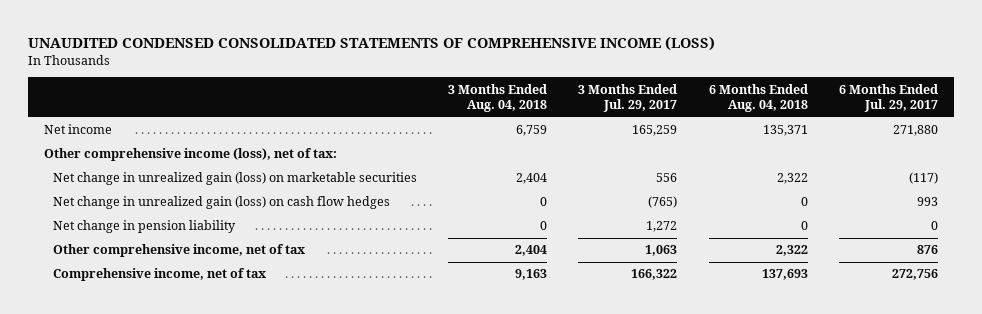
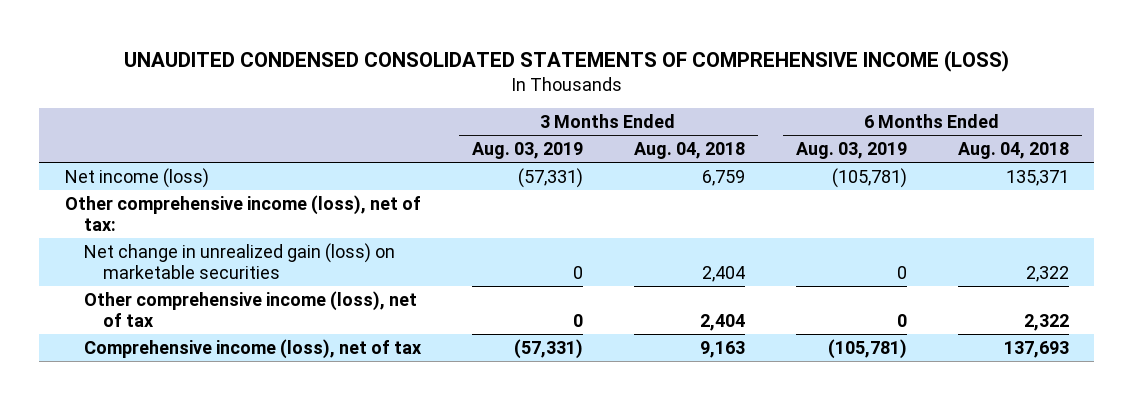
- | 3 Months Ended Aug. 04, 2018 | 3 Months Ended Jul. 29, 2017 | 6 Months Ended Aug. 04, 2018 | 6 Months Ended Jul. 29, 2017
+ | 3 Months Ended Aug. 03, 2019 | 3 Months Ended Aug. 04, 2018 | 6 Months Ended Aug. 03, 2019 | 6 Months Ended Aug. 04, 2018
- Net income | 6,759 | 165,259 | 135,371 | 271,880
+ Net income (loss) | (57,331) | 6,759 | (105,781) | 135,371
- Net change in unrealized gain (loss) on cash flow hedges | 0 | (765) | 0 | 993
- Net change in pension liability | 0 | 1,272 | 0 | 0
- Other comprehensive income, net of tax | 2,404 | 1,063 | 2,322 | 876
- Comprehensive income, net of tax | 9,163 | 166,322 | 137,693 | 272,756
+ Other comprehensive income (loss), net of tax | 0 | 2,404 | 0 | 2,322
+ Comprehensive income (loss), net of tax | (57,331) | 9,163 | (105,781) | 137,693

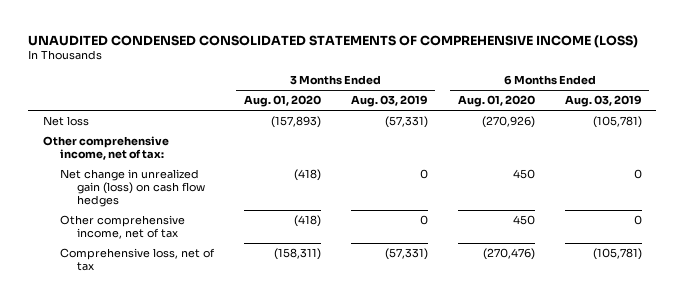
- | 3 Months Ended Aug. 03, 2019 | 3 Months Ended Aug. 04, 2018 | 6 Months Ended Aug. 03, 2019 | 6 Months Ended Aug. 04, 2018
+ | 3 Months Ended Aug. 01, 2020 | 3 Months Ended Aug. 03, 2019 | 6 Months Ended Aug. 01, 2020 | 6 Months Ended Aug. 03, 2019
- Net income (loss) | (57,331) | 6,759 | (105,781) | 135,371
- Other comprehensive income (loss), net of tax:
- Net change in unrealized gain (loss) on marketable securities | 0 | 2,404 | 0 | 2,322
- Other comprehensive income (loss), net of tax | 0 | 2,404 | 0 | 2,322
- Comprehensive income (loss), net of tax | (57,331) | 9,163 | (105,781) | 137,693
+ Net loss | (157,893) | (57,331) | (270,926) | (105,781)
+ Other comprehensive income, net of tax:
+ Net change in unrealized gain (loss) on cash flow hedges | (418) | 0 | 450 | 0
+ Other comprehensive income, net of tax | (418) | 0 | 450 | 0
+ Comprehensive loss, net of tax | (158,311) | (57,331) | (270,476) | (105,781)

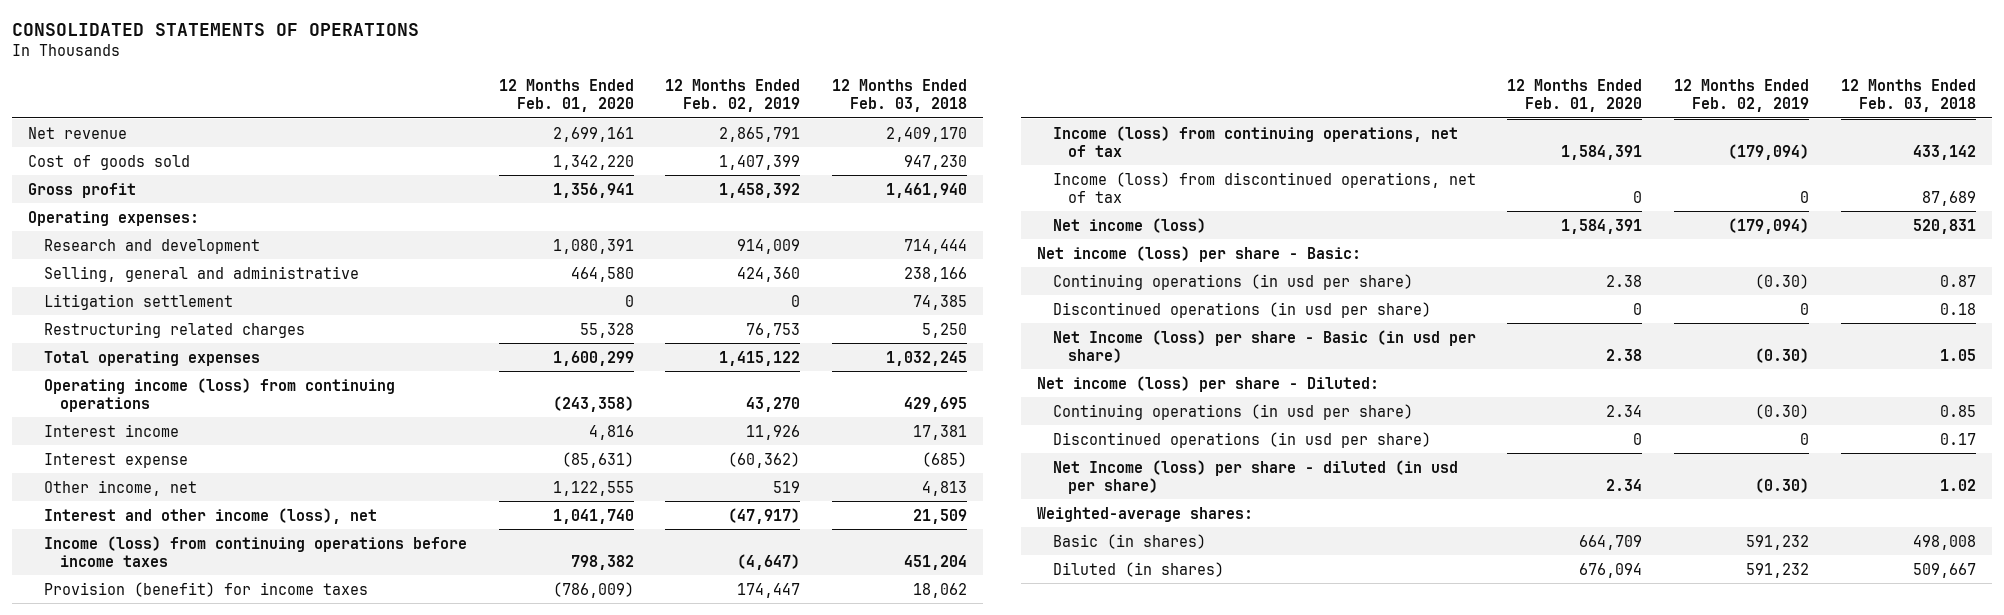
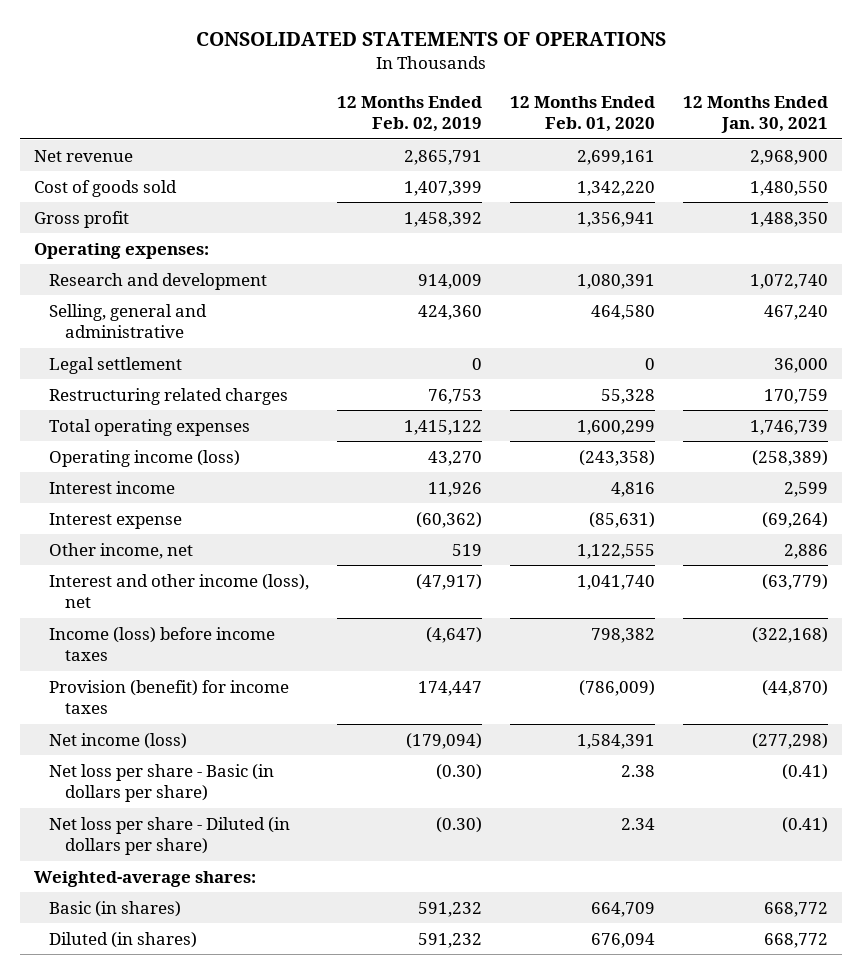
- | 12 Months Ended Feb. 01, 2020 | 12 Months Ended Feb. 02, 2019 | 12 Months Ended Feb. 03, 2018
+ | 12 Months Ended Feb. 02, 2019 | 12 Months Ended Feb. 01, 2020 | 12 Months Ended Jan. 30, 2021
- Litigation settlement | 0 | 0 | 74,385
+ Legal settlement | 0 | 0 | 36,000
- Operating income (loss) from continuing operations | (243,358) | 43,270 | 429,695
+ Operating income (loss) | 43,270 | (243,358) | (258,389)
- Income (loss) from continuing operations before income taxes | 798,382 | (4,647) | 451,204
+ Income (loss) before income taxes | (4,647) | 798,382 | (322,168)
- Income (loss) from continuing operations, net of tax | 1,584,391 | (179,094) | 433,142
- Income (loss) from discontinued operations, net of tax | 0 | 0 | 87,689
- Net income (loss) per share - Basic:
- Continuing operations (in usd per share) | 2.38 | (0.30) | 0.87
- Discontinued operations (in usd per share) | 0 | 0 | 0.18
- Net Income (loss) per share - Basic (in usd per share) | 2.38 | (0.30) | 1.05
- Net income (loss) per share - Diluted:
- Continuing operations (in usd per share) | 2.34 | (0.30) | 0.85
- Discontinued operations (in usd per share) | 0 | 0 | 0.17
- Net Income (loss) per share - diluted (in usd per share) | 2.34 | (0.30) | 1.02
+ Net loss per share - Basic (in dollars per share) | (0.30) | 2.38 | (0.41)
+ Net loss per share - Diluted (in dollars per share) | (0.30) | 2.34 | (0.41)

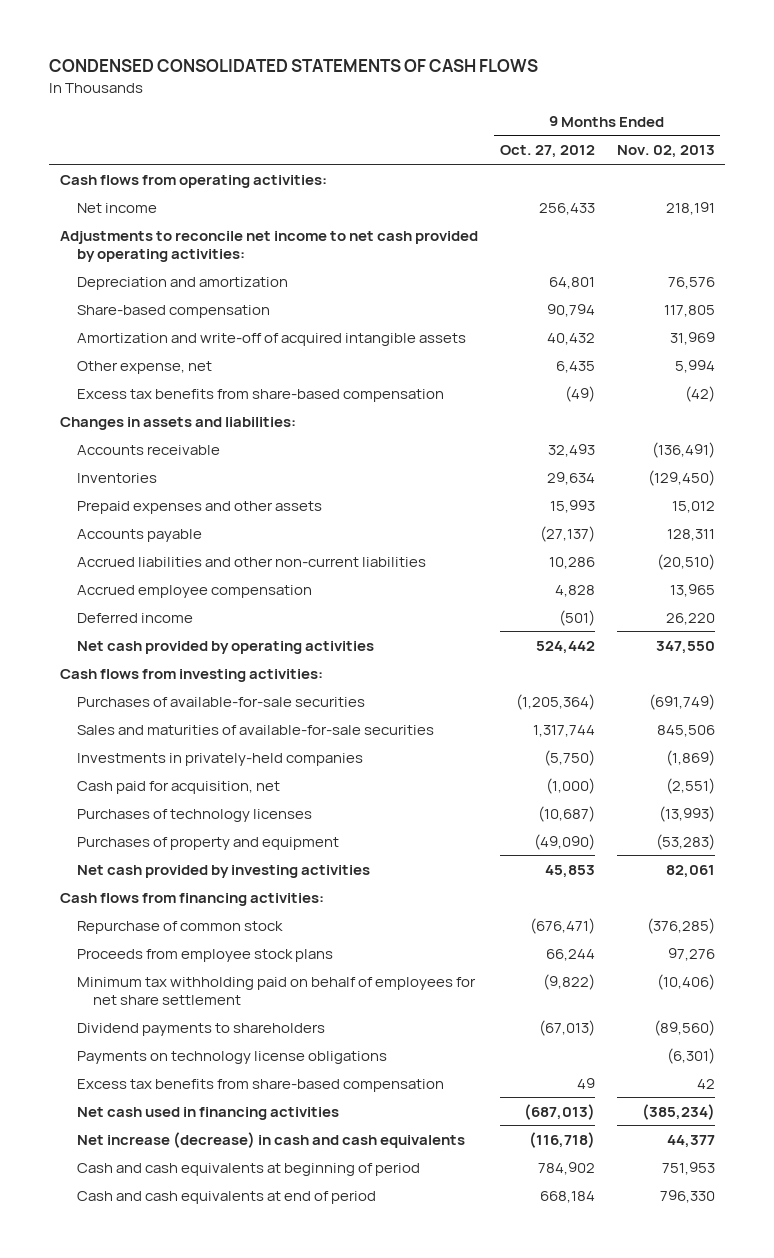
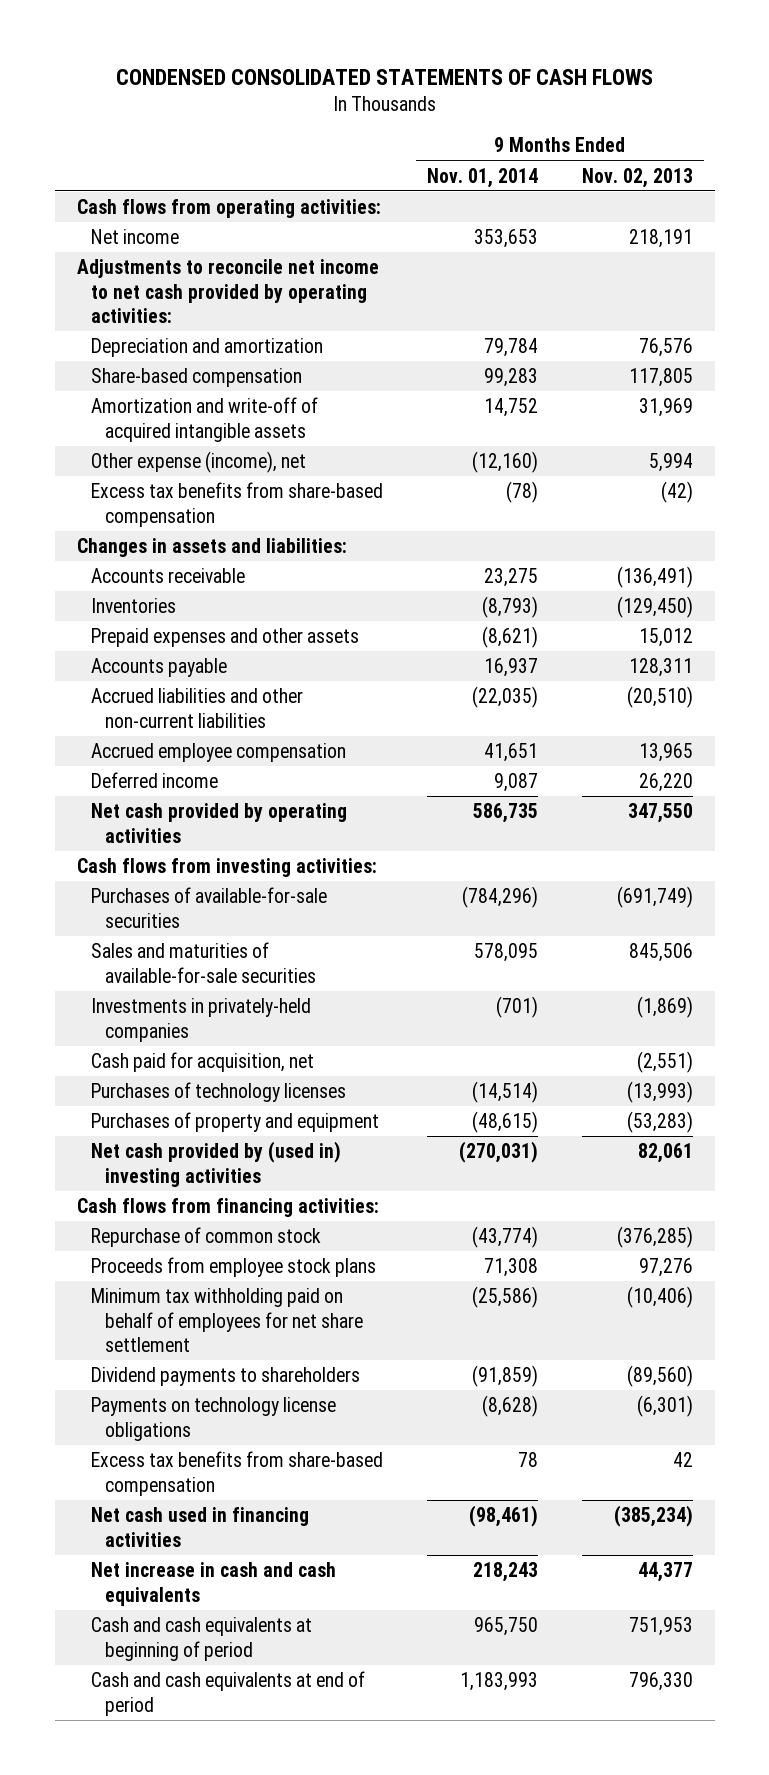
- | 9 Months Ended Oct. 27, 2012 | 9 Months Ended Nov. 02, 2013
+ | 9 Months Ended Nov. 01, 2014 | 9 Months Ended Nov. 02, 2013
- Other expense, net | 6,435 | 5,994
+ Other expense (income), net | (12,160) | 5,994
- Net cash provided by investing activities | 45,853 | 82,061
+ Net cash provided by (used in) investing activities | (270,031) | 82,061
- Net increase (decrease) in cash and cash equivalents | (116,718) | 44,377
+ Net increase in cash and cash equivalents | 218,243 | 44,377

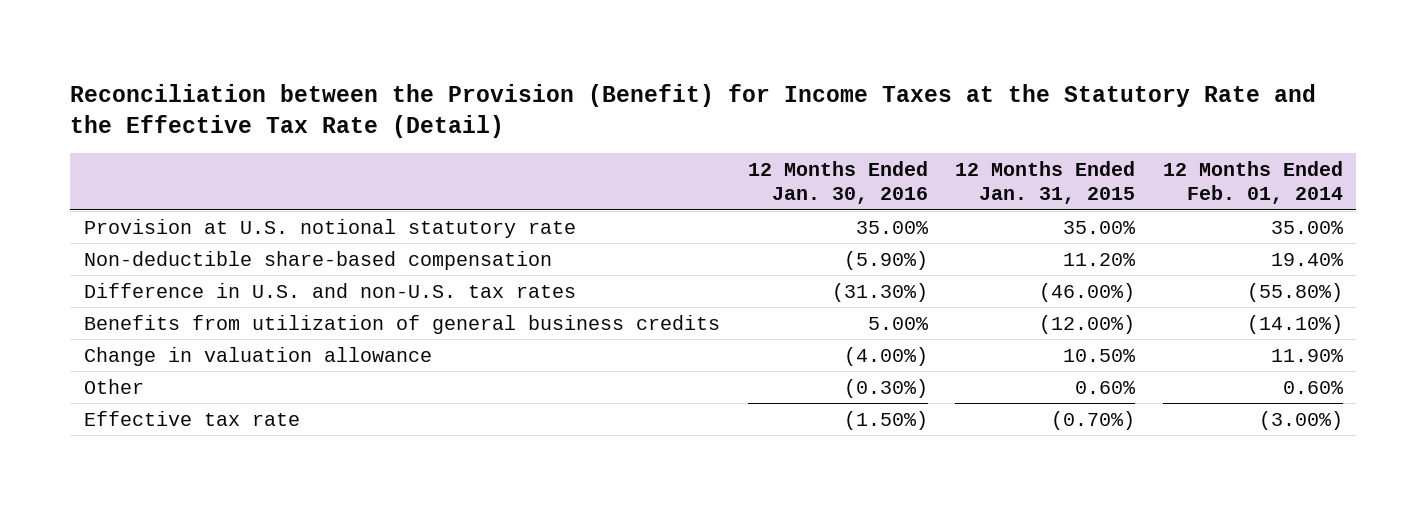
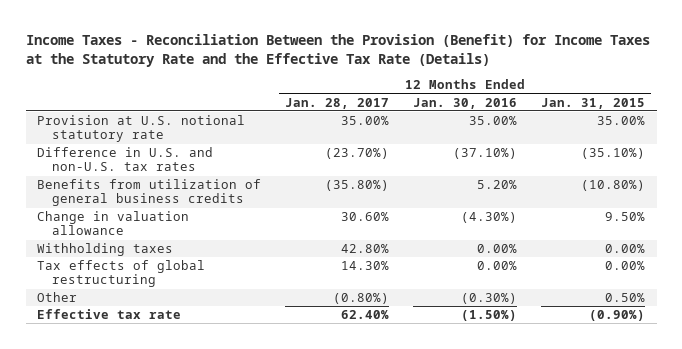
- Reconciliation between the Provision (Benefit) for Income Taxes at the Statutory Rate and the Effective Tax Rate (Detail)
+ Income Taxes - Reconciliation Between the Provision (Benefit) for Income Taxes at the Statutory Rate and the Effective Tax Rate (Details)
- | 12 Months Ended Jan. 30, 2016 | 12 Months Ended Jan. 31, 2015 | 12 Months Ended Feb. 01, 2014
+ | 12 Months Ended Jan. 28, 2017 | 12 Months Ended Jan. 30, 2016 | 12 Months Ended Jan. 31, 2015
- Non-deductible share-based compensation | (5.90%) | 11.20% | 19.40%
- Difference in U.S. and non-U.S. tax rates | (31.30%) | (46.00%) | (55.80%)
- Benefits from utilization of general business credits | 5.00% | (12.00%) | (14.10%)
- Change in valuation allowance | (4.00%) | 10.50% | 11.90%
- Other | (0.30%) | 0.60% | 0.60%
- Effective tax rate | (1.50%) | (0.70%) | (3.00%)
+ Difference in U.S. and non-U.S. tax rates | (23.70%) | (37.10%) | (35.10%)
+ Benefits from utilization of general business credits | (35.80%) | 5.20% | (10.80%)
+ Change in valuation allowance | 30.60% | (4.30%) | 9.50%
+ Withholding taxes | 42.80% | 0.00% | 0.00%
+ Tax effects of global restructuring | 14.30% | 0.00% | 0.00%
+ Other | (0.80%) | (0.30%) | 0.50%
+ Effective tax rate | 62.40% | (1.50%) | (0.90%)

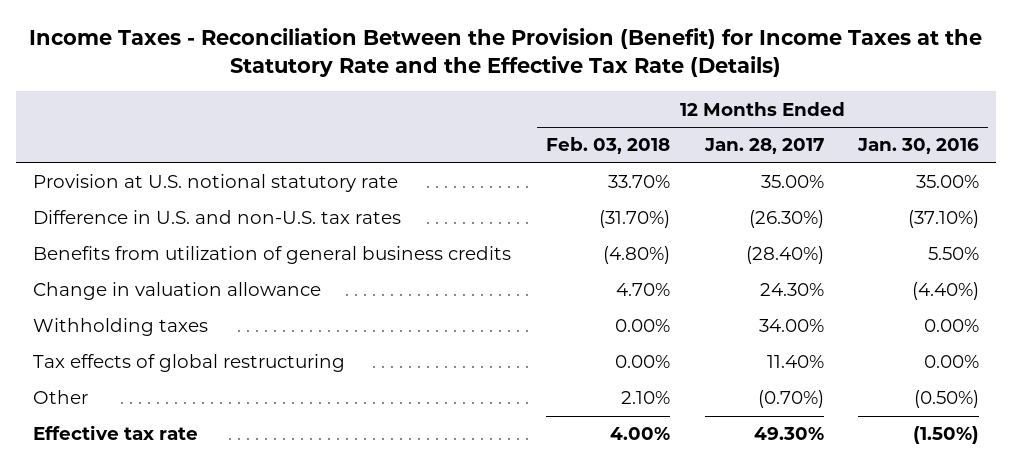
- | 12 Months Ended Jan. 28, 2017 | 12 Months Ended Jan. 30, 2016 | 12 Months Ended Jan. 31, 2015
+ | 12 Months Ended Feb. 03, 2018 | 12 Months Ended Jan. 28, 2017 | 12 Months Ended Jan. 30, 2016
- Difference in U.S. and non-U.S. tax rates | (23.70%) | (37.10%) | (35.10%)
- Benefits from utilization of general business credits | (35.80%) | 5.20% | (10.80%)
- Change in valuation allowance | 30.60% | (4.30%) | 9.50%
- Withholding taxes | 42.80% | 0.00% | 0.00%
- Tax effects of global restructuring | 14.30% | 0.00% | 0.00%
- Other | (0.80%) | (0.30%) | 0.50%
- Effective tax rate | 62.40% | (1.50%) | (0.90%)
+ Difference in U.S. and non-U.S. tax rates | (31.70%) | (26.30%) | (37.10%)
+ Benefits from utilization of general business credits | (4.80%) | (28.40%) | 5.50%
+ Change in valuation allowance | 4.70% | 24.30% | (4.40%)
+ Withholding taxes | 0.00% | 34.00% | 0.00%
+ Tax effects of global restructuring | 0.00% | 11.40% | 0.00%
+ Other | 2.10% | (0.70%) | (0.50%)
+ Effective tax rate | 4.00% | 49.30% | (1.50%)

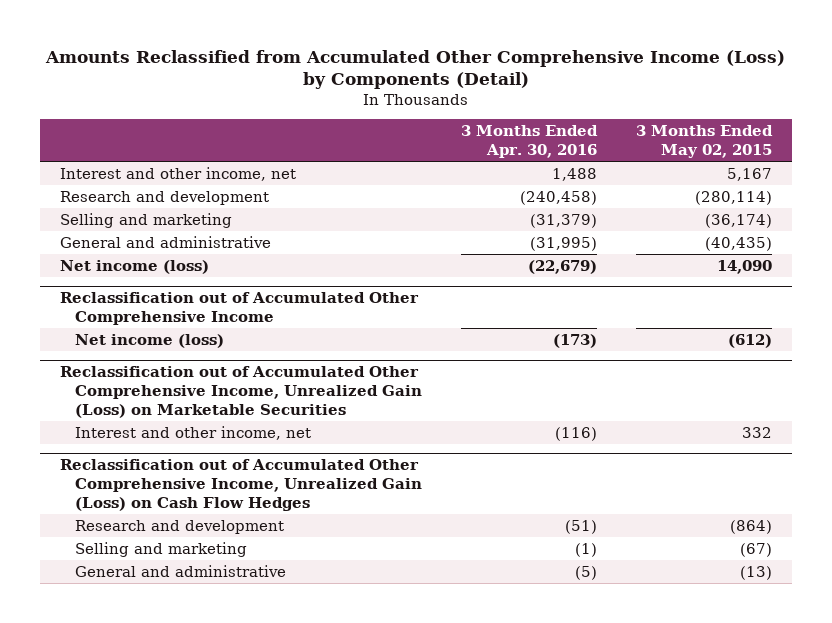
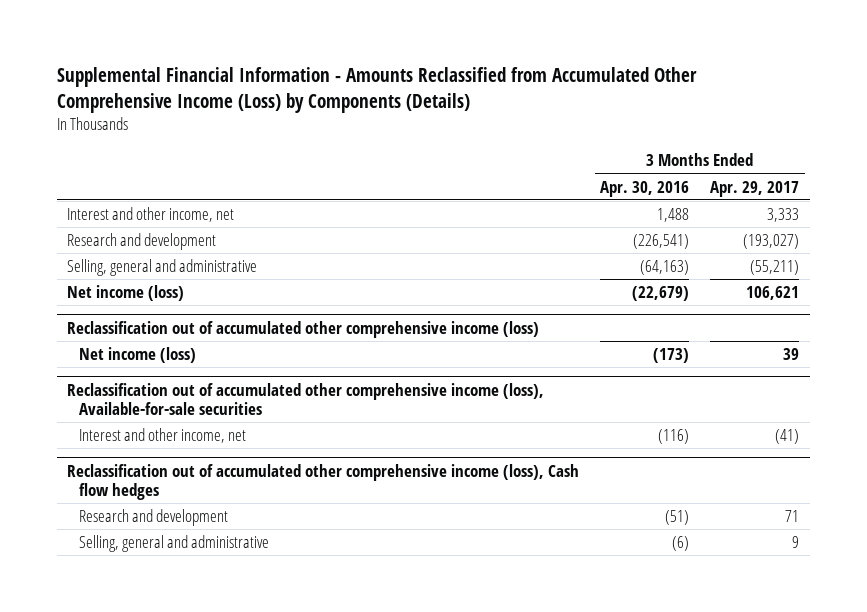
- Amounts Reclassified from Accumulated Other Comprehensive Income (Loss) by Components (Detail)
+ Supplemental Financial Information - Amounts Reclassified from Accumulated Other Comprehensive Income (Loss) by Components (Details)
- | 3 Months Ended Apr. 30, 2016 | 3 Months Ended May 02, 2015
+ | 3 Months Ended Apr. 30, 2016 | 3 Months Ended Apr. 29, 2017
- Research and development | (240,458) | (280,114)
- Selling and marketing | (31,379) | (36,174)
- General and administrative | (31,995) | (40,435)
+ Research and development | (226,541) | (193,027)
+ Selling, general and administrative | (64,163) | (55,211)
- Reclassification out of Accumulated Other Comprehensive Income
+ Reclassification out of accumulated other comprehensive income (loss)
- Reclassification out of Accumulated Other Comprehensive Income, Unrealized Gain (Loss) on Marketable Securities
+ Reclassification out of accumulated other comprehensive income (loss), Available-for-sale securities
- Reclassification out of Accumulated Other Comprehensive Income, Unrealized Gain (Loss) on Cash Flow Hedges
+ Reclassification out of accumulated other comprehensive income (loss), Cash flow hedges
- Selling and marketing | (1) | (67)
- General and administrative | (5) | (13)
+ Selling, general and administrative | (6) | 9

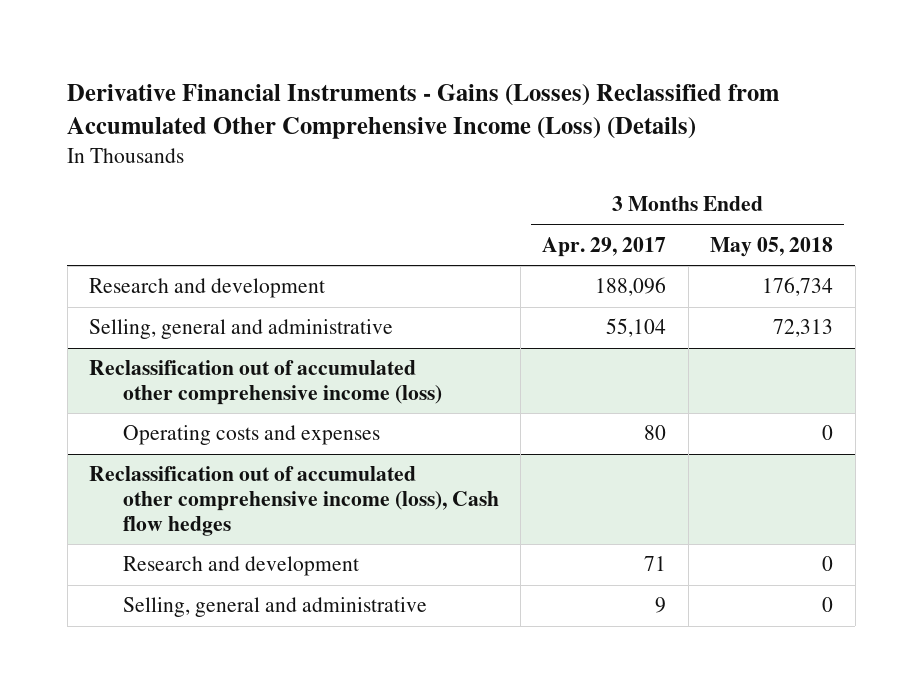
- Supplemental Financial Information - Amounts Reclassified from Accumulated Other Comprehensive Income (Loss) by Components (Details)
+ Derivative Financial Instruments - Gains (Losses) Reclassified from Accumulated Other Comprehensive Income (Loss) (Details)
- | 3 Months Ended Apr. 30, 2016 | 3 Months Ended Apr. 29, 2017
+ | 3 Months Ended Apr. 29, 2017 | 3 Months Ended May 05, 2018
- Interest and other income, net | 1,488 | 3,333
- Research and development | (226,541) | (193,027)
- Selling, general and administrative | (64,163) | (55,211)
- Net income (loss) | (22,679) | 106,621
+ Research and development | 188,096 | 176,734
+ Selling, general and administrative | 55,104 | 72,313
@ Reclassification out of accumulated other comprehensive income (loss)
- Net income (loss) | (173) | 39
- Reclassification out of accumulated other comprehensive income (loss), Available-for-sale securities
- Interest and other income, net | (116) | (41)
@ Reclassification out of accumulated other comprehensive income (loss)
+ Operating costs and expenses | 80 | 0

